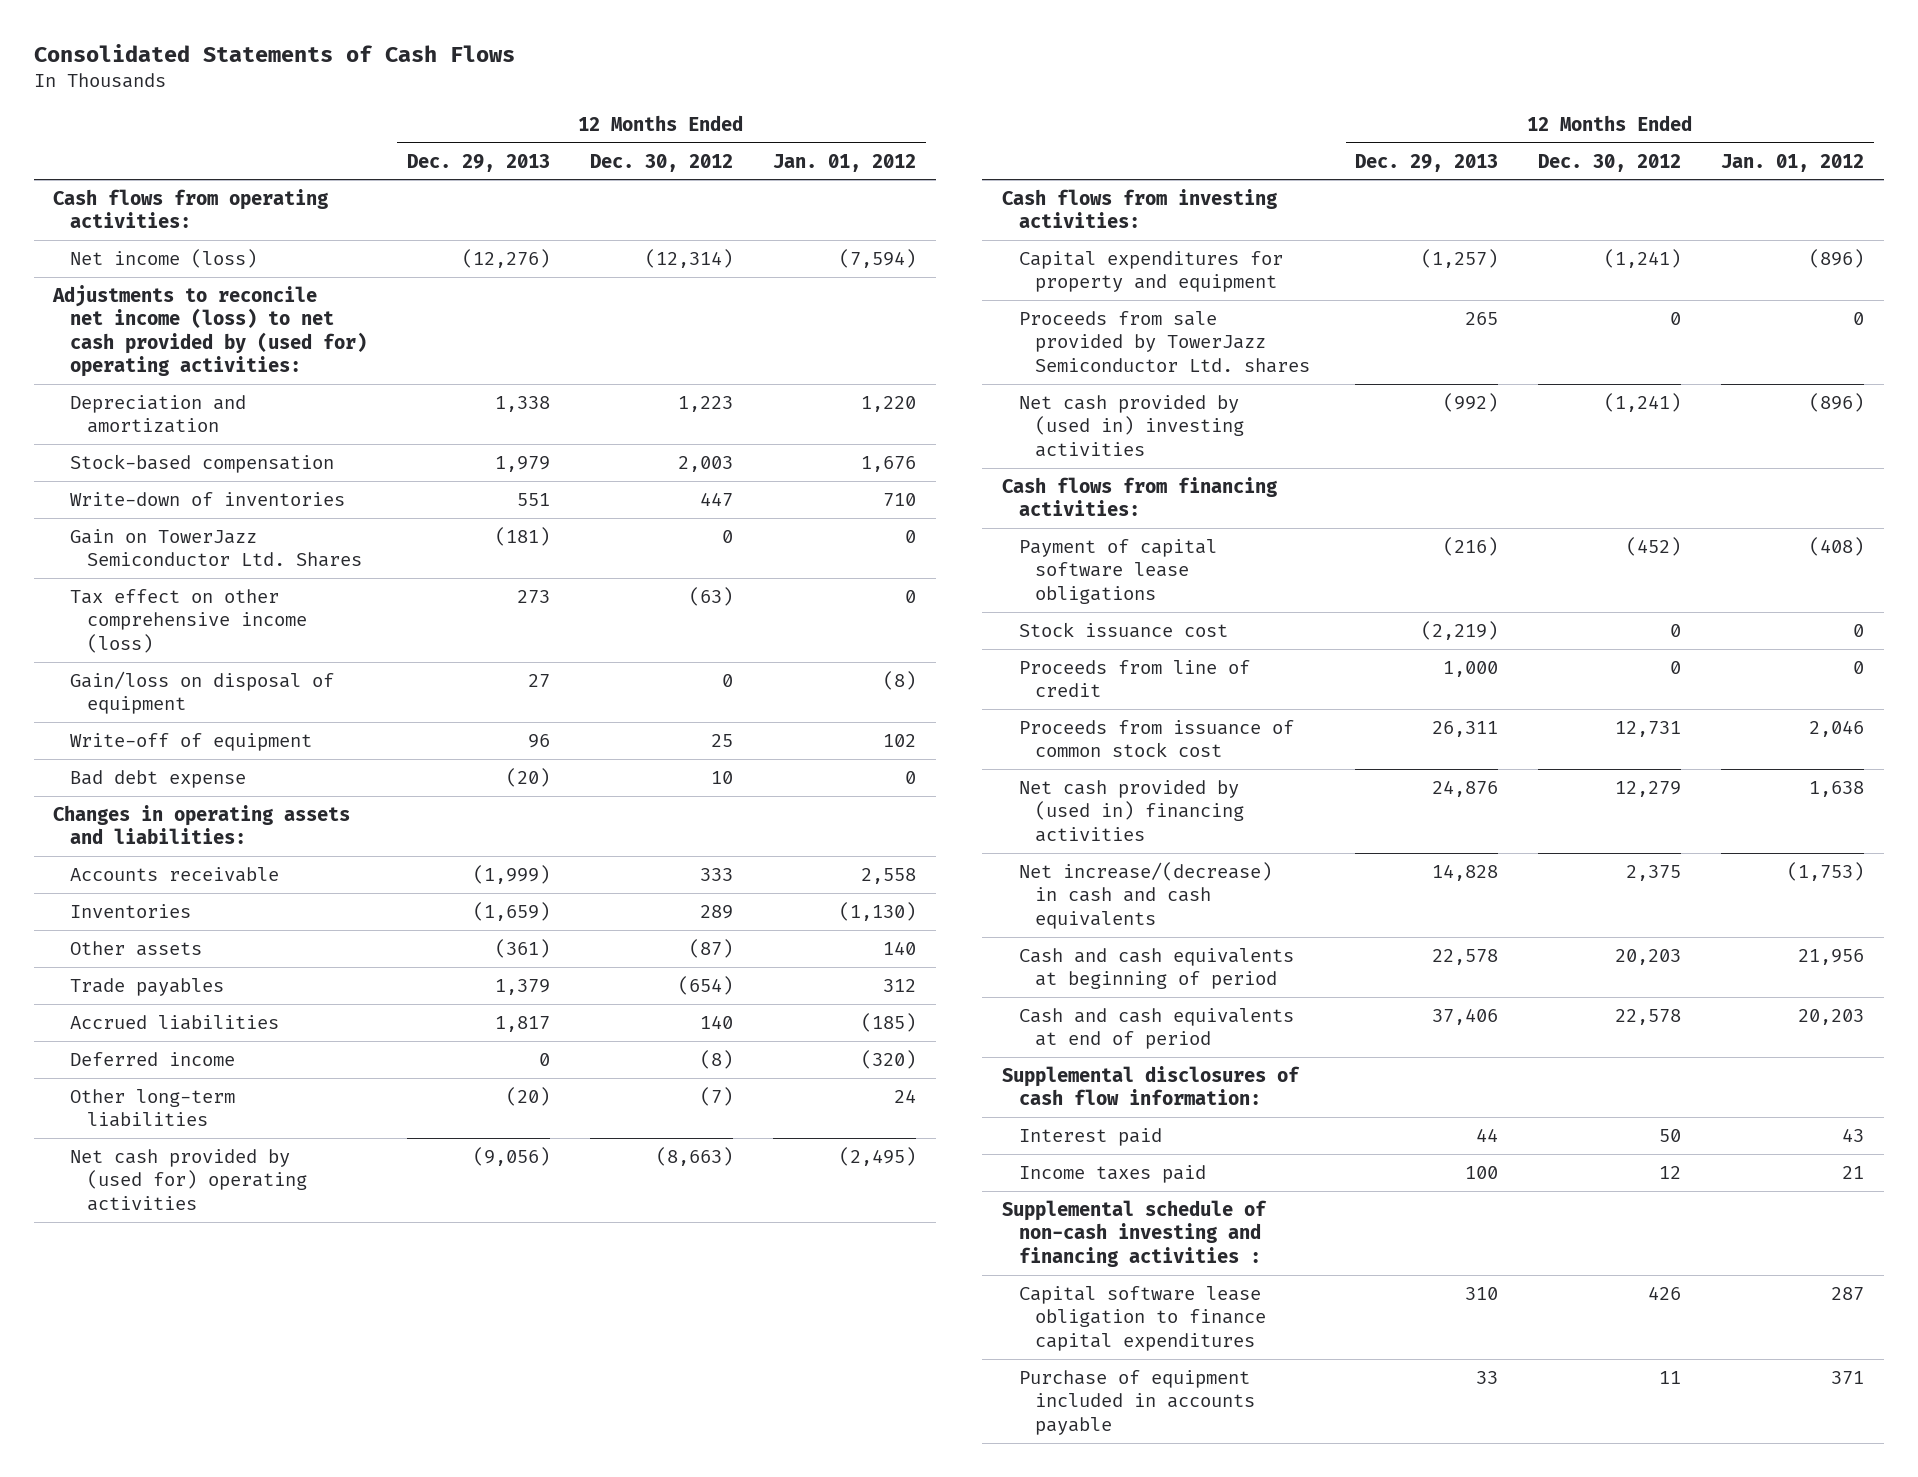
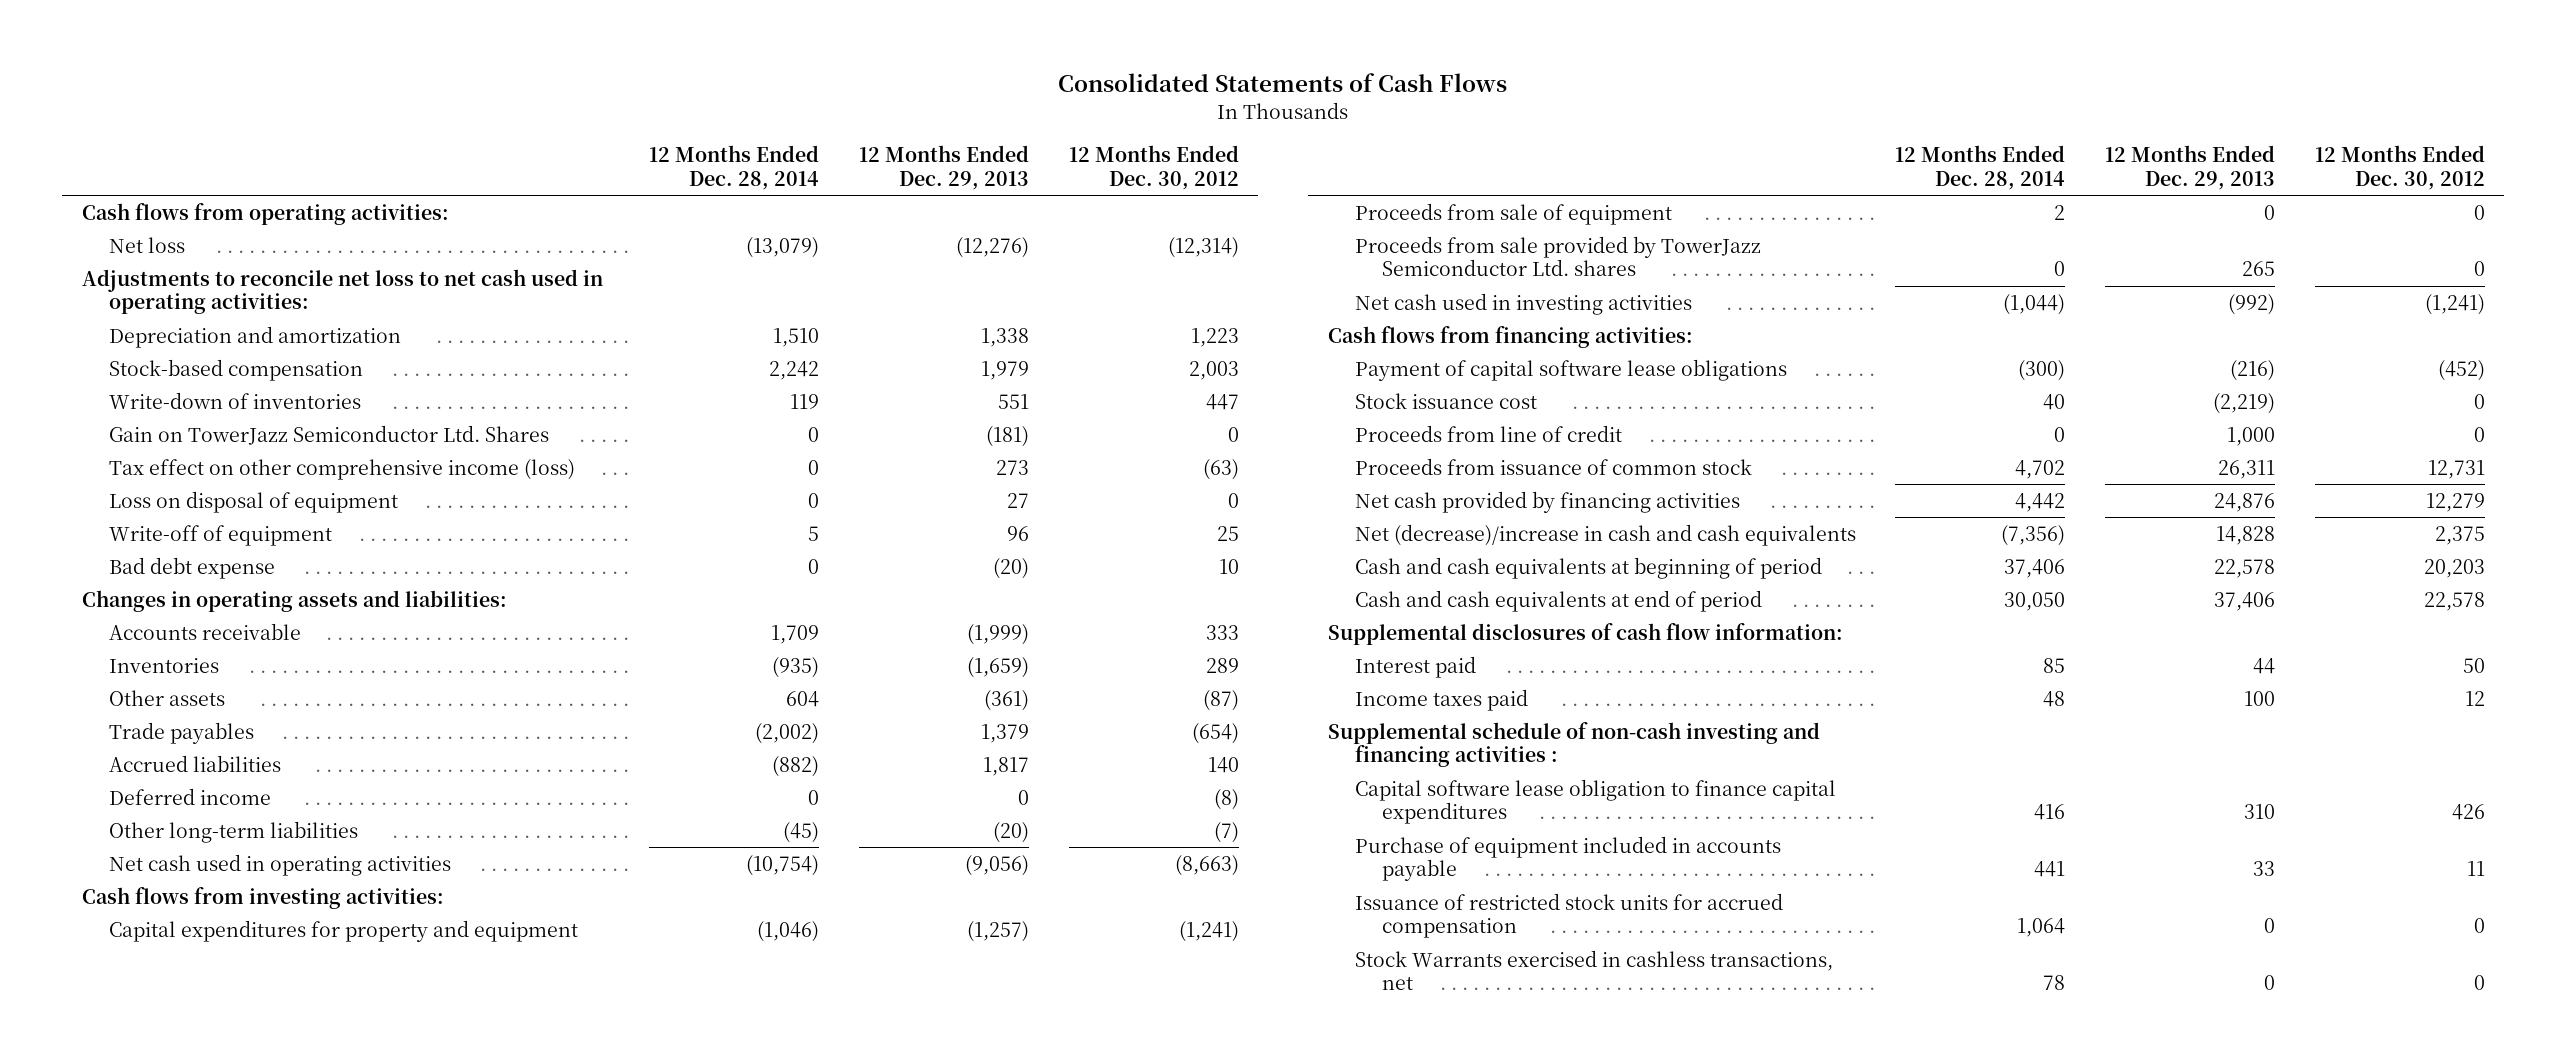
- | 12 Months Ended Dec. 29, 2013 | 12 Months Ended Dec. 30, 2012 | 12 Months Ended Jan. 01, 2012
+ | 12 Months Ended Dec. 28, 2014 | 12 Months Ended Dec. 29, 2013 | 12 Months Ended Dec. 30, 2012
- Net income (loss) | (12,276) | (12,314) | (7,594)
- Adjustments to reconcile net income (loss) to net cash provided by (used for) operating activities:
+ Net loss | (13,079) | (12,276) | (12,314)
+ Adjustments to reconcile net loss to net cash used in operating activities:
- Gain/loss on disposal of equipment | 27 | 0 | (8)
+ Loss on disposal of equipment | 0 | 27 | 0
- Net cash provided by (used for) operating activities | (9,056) | (8,663) | (2,495)
+ Net cash used in operating activities | (10,754) | (9,056) | (8,663)
+ Proceeds from sale of equipment | 2 | 0 | 0
- Net cash provided by (used in) investing activities | (992) | (1,241) | (896)
+ Net cash used in investing activities | (1,044) | (992) | (1,241)
- Proceeds from issuance of common stock cost | 26,311 | 12,731 | 2,046
- Net cash provided by (used in) financing activities | 24,876 | 12,279 | 1,638
- Net increase/(decrease) in cash and cash equivalents | 14,828 | 2,375 | (1,753)
+ Proceeds from issuance of common stock | 4,702 | 26,311 | 12,731
+ Net cash provided by financing activities | 4,442 | 24,876 | 12,279
+ Net (decrease)/increase in cash and cash equivalents | (7,356) | 14,828 | 2,375
+ Issuance of restricted stock units for accrued compensation | 1,064 | 0 | 0
+ Stock Warrants exercised in cashless transactions, net | 78 | 0 | 0

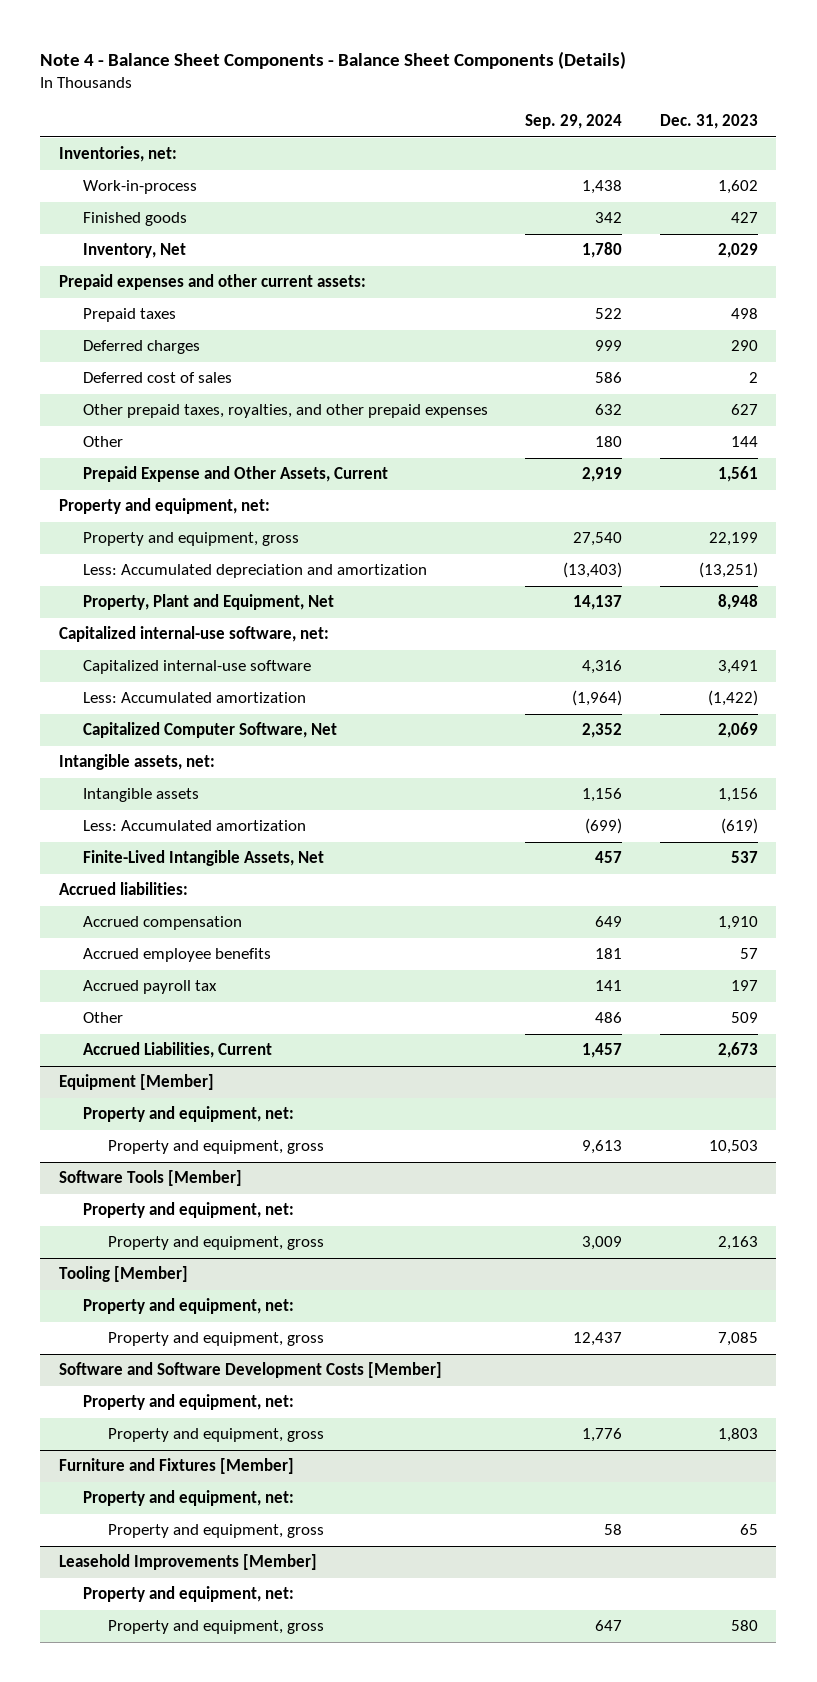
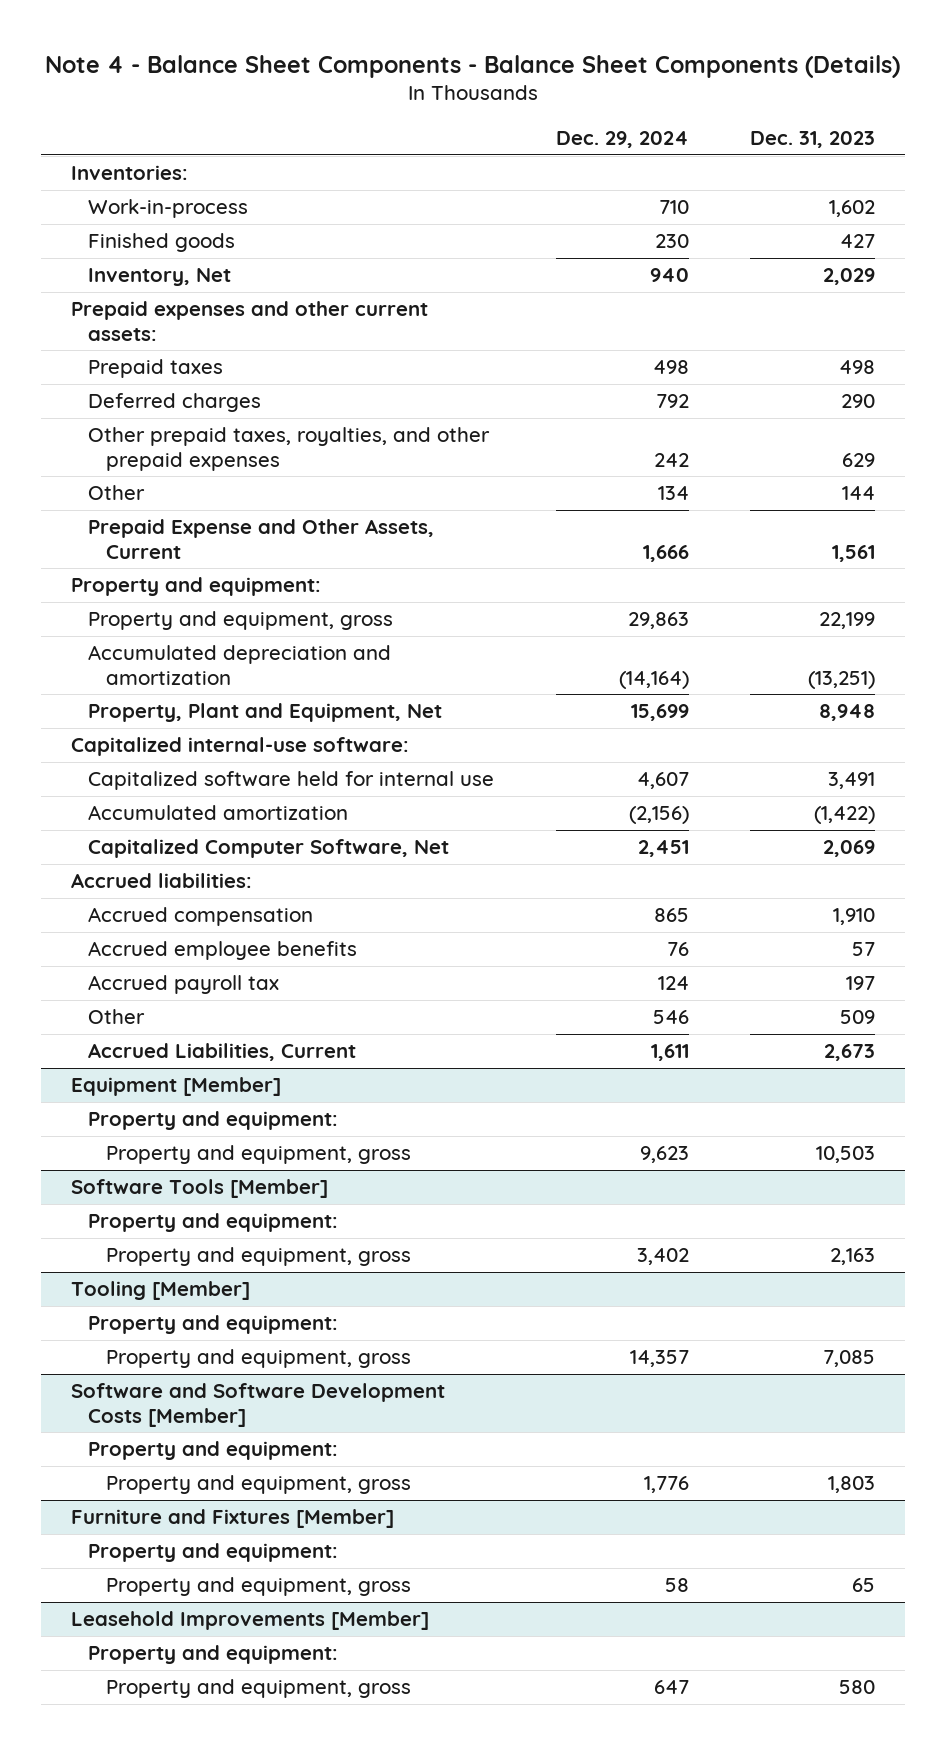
- | Sep. 29, 2024 | Dec. 31, 2023
+ | Dec. 29, 2024 | Dec. 31, 2023
- Inventories, net:
+ Inventories:
- Deferred cost of sales | 586 | 2
- Other prepaid taxes, royalties, and other prepaid expenses | 632 | 627
+ Other prepaid taxes, royalties, and other prepaid expenses | 242 | 629
- Property and equipment, net:
+ Property and equipment:
- Less: Accumulated depreciation and amortization | (13,403) | (13,251)
+ Accumulated depreciation and amortization | (14,164) | (13,251)
- Capitalized internal-use software, net:
- Capitalized internal-use software | 4,316 | 3,491
- Less: Accumulated amortization | (1,964) | (1,422)
+ Capitalized internal-use software:
+ Capitalized software held for internal use | 4,607 | 3,491
+ Accumulated amortization | (2,156) | (1,422)
- Intangible assets, net:
- Intangible assets | 1,156 | 1,156
- Less: Accumulated amortization | (699) | (619)
- Finite-Lived Intangible Assets, Net | 457 | 537
@ Equipment [Member]
- Property and equipment, net:
+ Property and equipment:
@ Software Tools [Member]
- Property and equipment, net:
+ Property and equipment:
@ Tooling [Member]
- Property and equipment, net:
+ Property and equipment:
@ Software and Software Development Costs [Member]
- Property and equipment, net:
+ Property and equipment:
@ Furniture and Fixtures [Member]
- Property and equipment, net:
+ Property and equipment:
@ Leasehold Improvements [Member]
- Property and equipment, net:
+ Property and equipment:

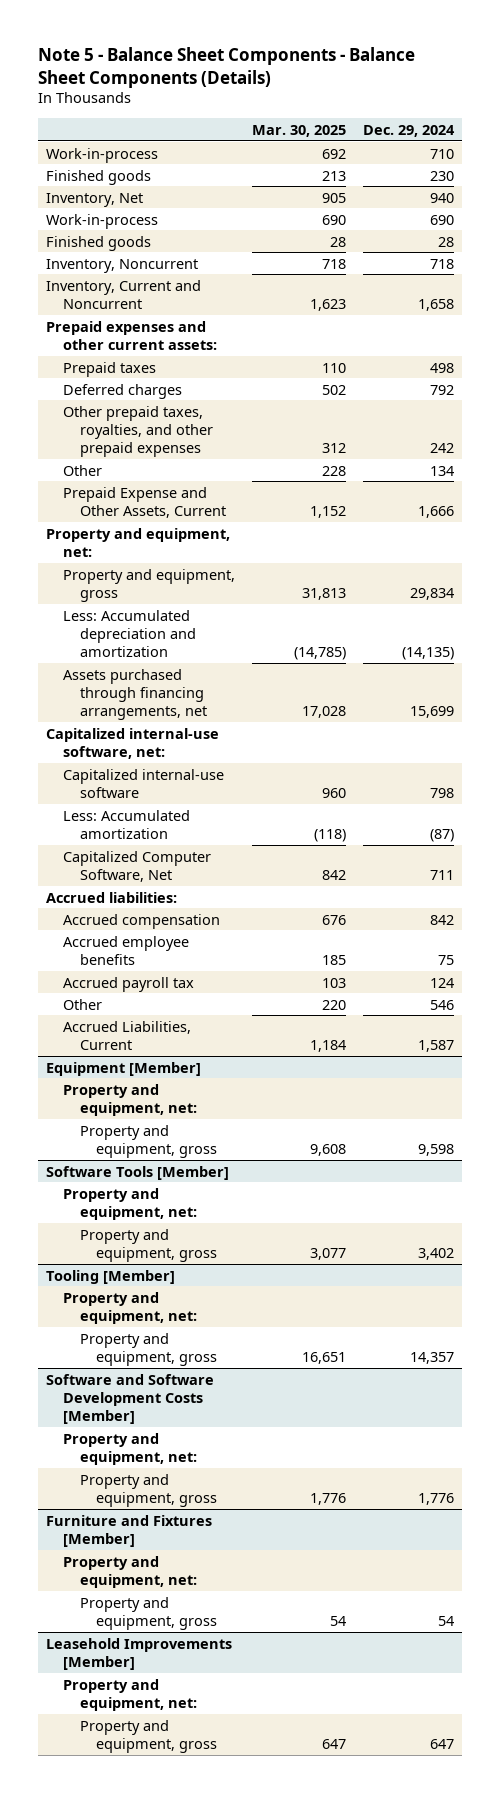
- Note 4 - Balance Sheet Components - Balance Sheet Components (Details)
+ Note 5 - Balance Sheet Components - Balance Sheet Components (Details)
- | Dec. 29, 2024 | Dec. 31, 2023
+ | Mar. 30, 2025 | Dec. 29, 2024
- Inventories:
+ Work-in-process | 690 | 690
+ Finished goods | 28 | 28
+ Inventory, Noncurrent | 718 | 718
+ Inventory, Current and Noncurrent | 1,623 | 1,658
- Property and equipment:
- Property and equipment, gross | 29,863 | 22,199
- Accumulated depreciation and amortization | (14,164) | (13,251)
- Property, Plant and Equipment, Net | 15,699 | 8,948
- Capitalized internal-use software:
- Capitalized software held for internal use | 4,607 | 3,491
- Accumulated amortization | (2,156) | (1,422)
- Capitalized Computer Software, Net | 2,451 | 2,069
+ Property and equipment, net:
+ Property and equipment, gross | 31,813 | 29,834
+ Less: Accumulated depreciation and amortization | (14,785) | (14,135)
+ Assets purchased through financing arrangements, net | 17,028 | 15,699
+ Capitalized internal-use software, net:
+ Capitalized internal-use software | 960 | 798
+ Less: Accumulated amortization | (118) | (87)
+ Capitalized Computer Software, Net | 842 | 711
- Accrued compensation | 865 | 1,910
- Accrued employee benefits | 76 | 57
+ Accrued compensation | 676 | 842
+ Accrued employee benefits | 185 | 75
- Accrued Liabilities, Current | 1,611 | 2,673
+ Accrued Liabilities, Current | 1,184 | 1,587
@ Equipment [Member]
- Property and equipment:
- Property and equipment, gross | 9,623 | 10,503
+ Property and equipment, net:
+ Property and equipment, gross | 9,608 | 9,598
@ Software Tools [Member]
- Property and equipment:
+ Property and equipment, net:
@ Tooling [Member]
- Property and equipment:
+ Property and equipment, net:
@ Software and Software Development Costs [Member]
- Property and equipment:
+ Property and equipment, net:
@ Furniture and Fixtures [Member]
- Property and equipment:
- Property and equipment, gross | 58 | 65
+ Property and equipment, net:
+ Property and equipment, gross | 54 | 54
@ Leasehold Improvements [Member]
- Property and equipment:
+ Property and equipment, net:

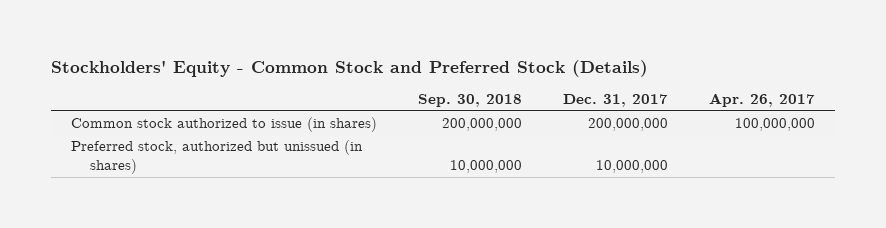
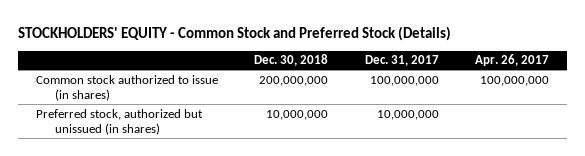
- Stockholders' Equity - Common Stock and Preferred Stock (Details)
+ STOCKHOLDERS' EQUITY - Common Stock and Preferred Stock (Details)
- | Sep. 30, 2018 | Dec. 31, 2017 | Apr. 26, 2017
+ | Dec. 30, 2018 | Dec. 31, 2017 | Apr. 26, 2017
- Common stock authorized to issue (in shares) | 200,000,000 | 200,000,000 | 100,000,000
+ Common stock authorized to issue (in shares) | 200,000,000 | 100,000,000 | 100,000,000

